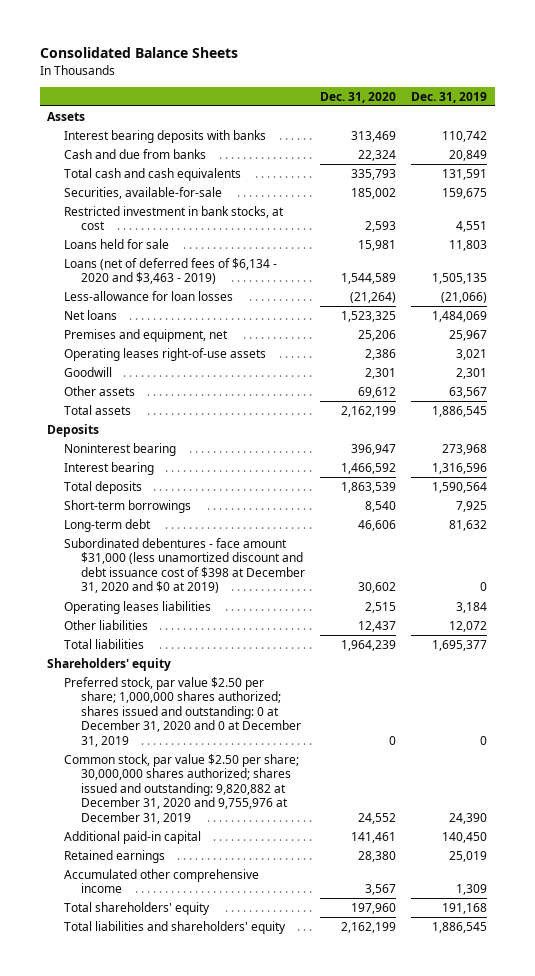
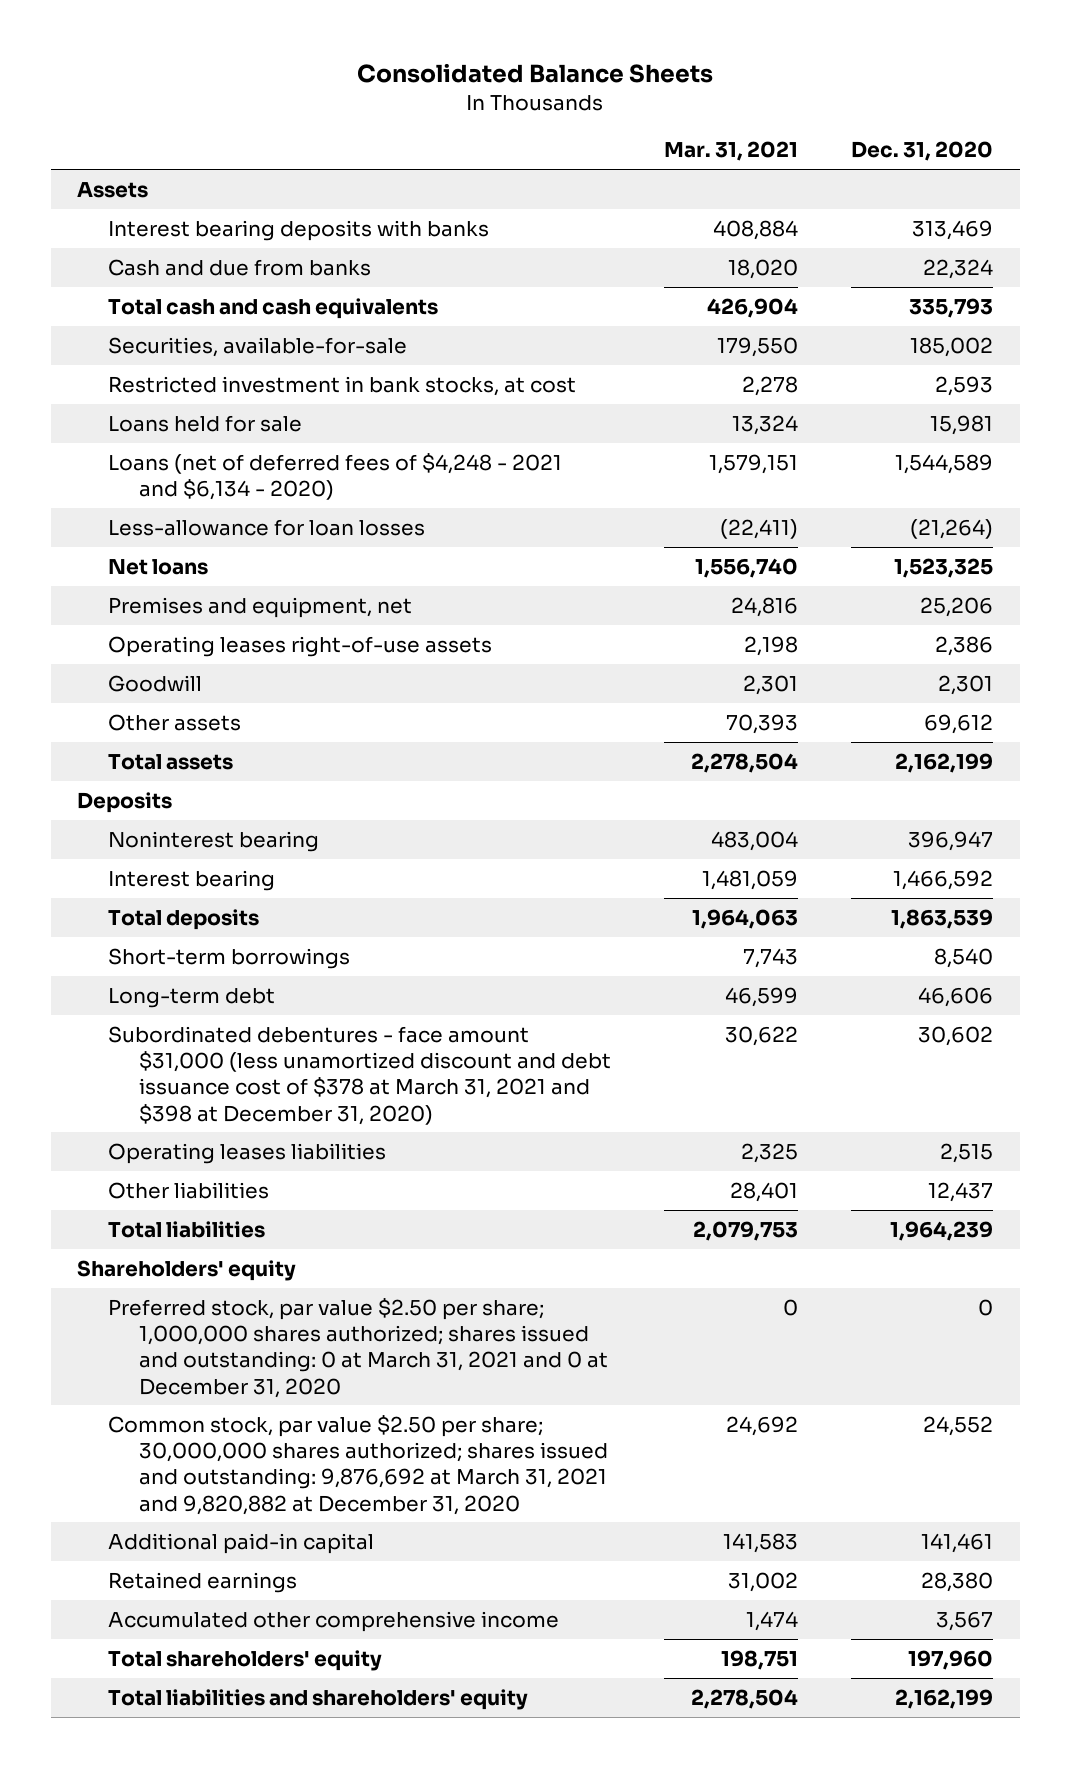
- | Dec. 31, 2020 | Dec. 31, 2019
+ | Mar. 31, 2021 | Dec. 31, 2020
- Loans (net of deferred fees of $6,134 - 2020 and $3,463 - 2019) | 1,544,589 | 1,505,135
+ Loans (net of deferred fees of $4,248 - 2021 and $6,134 - 2020) | 1,579,151 | 1,544,589
- Subordinated debentures - face amount $31,000 (less unamortized discount and debt issuance cost of $398 at December 31, 2020 and $0 at 2019) | 30,602 | 0
+ Subordinated debentures - face amount $31,000 (less unamortized discount and debt issuance cost of $378 at March 31, 2021 and $398 at December 31, 2020) | 30,622 | 30,602
- Preferred stock, par value $2.50 per share; 1,000,000 shares authorized; shares issued and outstanding: 0 at December 31, 2020 and 0 at December 31, 2019 | 0 | 0
- Common stock, par value $2.50 per share; 30,000,000 shares authorized; shares issued and outstanding: 9,820,882 at December 31, 2020 and 9,755,976 at December 31, 2019 | 24,552 | 24,390
+ Preferred stock, par value $2.50 per share; 1,000,000 shares authorized; shares issued and outstanding: 0 at March 31, 2021 and 0 at December 31, 2020 | 0 | 0
+ Common stock, par value $2.50 per share; 30,000,000 shares authorized; shares issued and outstanding: 9,876,692 at March 31, 2021 and 9,820,882 at December 31, 2020 | 24,692 | 24,552

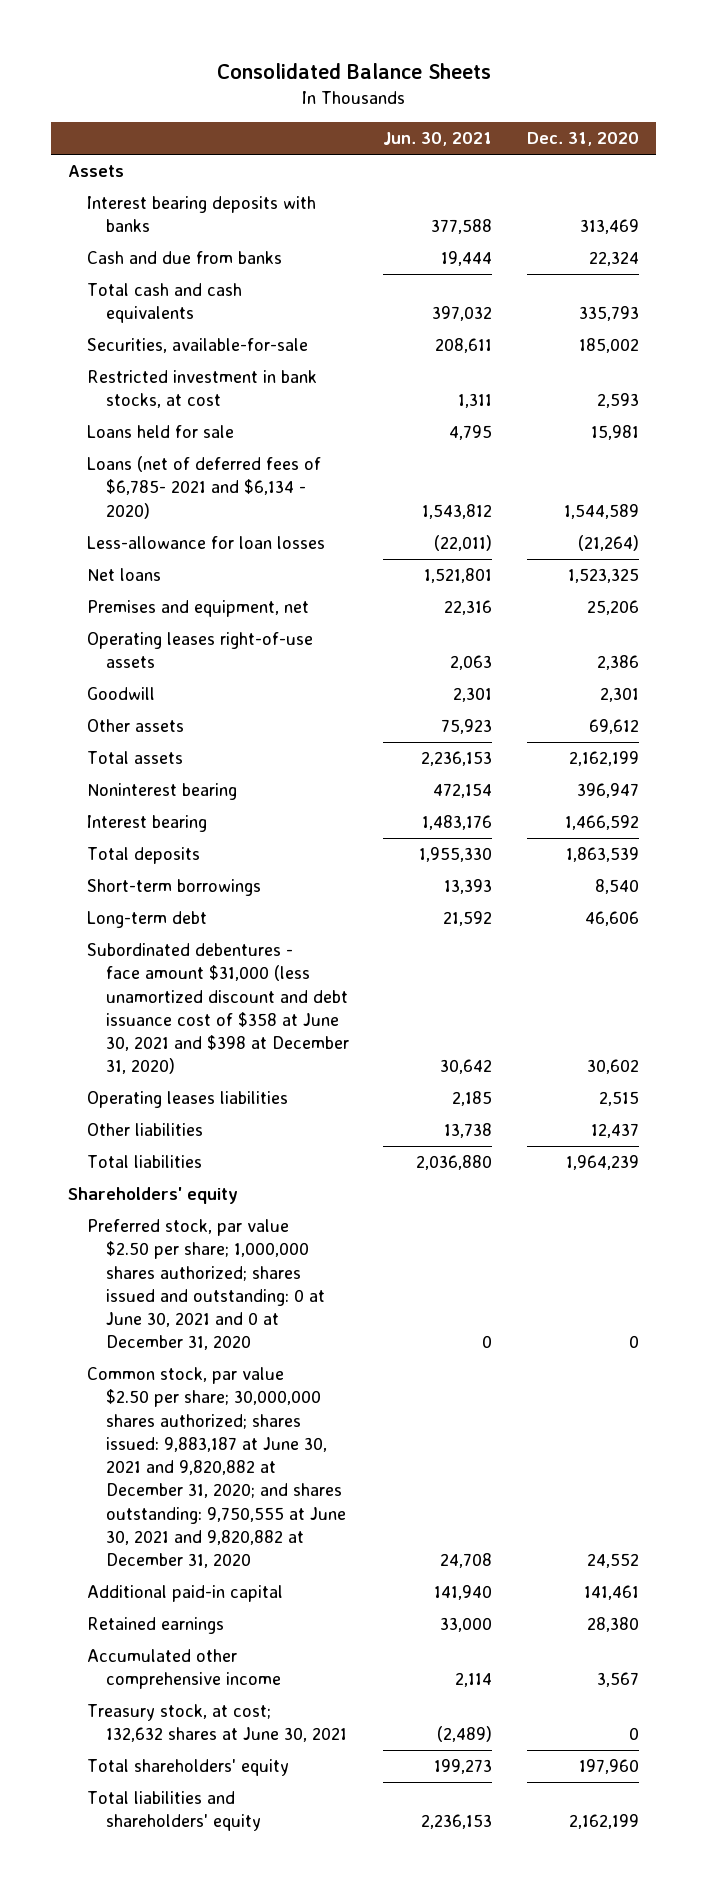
- | Mar. 31, 2021 | Dec. 31, 2020
+ | Jun. 30, 2021 | Dec. 31, 2020
- Loans (net of deferred fees of $4,248 - 2021 and $6,134 - 2020) | 1,579,151 | 1,544,589
+ Loans (net of deferred fees of $6,785- 2021 and $6,134 - 2020) | 1,543,812 | 1,544,589
- Deposits
- Subordinated debentures - face amount $31,000 (less unamortized discount and debt issuance cost of $378 at March 31, 2021 and $398 at December 31, 2020) | 30,622 | 30,602
+ Subordinated debentures - face amount $31,000 (less unamortized discount and debt issuance cost of $358 at June 30, 2021 and $398 at December 31, 2020) | 30,642 | 30,602
- Preferred stock, par value $2.50 per share; 1,000,000 shares authorized; shares issued and outstanding: 0 at March 31, 2021 and 0 at December 31, 2020 | 0 | 0
- Common stock, par value $2.50 per share; 30,000,000 shares authorized; shares issued and outstanding: 9,876,692 at March 31, 2021 and 9,820,882 at December 31, 2020 | 24,692 | 24,552
+ Preferred stock, par value $2.50 per share; 1,000,000 shares authorized; shares issued and outstanding: 0 at June 30, 2021 and 0 at December 31, 2020 | 0 | 0
+ Common stock, par value $2.50 per share; 30,000,000 shares authorized; shares issued: 9,883,187 at June 30, 2021 and 9,820,882 at December 31, 2020; and shares outstanding: 9,750,555 at June 30, 2021 and 9,820,882 at December 31, 2020 | 24,708 | 24,552
+ Treasury stock, at cost; 132,632 shares at June 30, 2021 | (2,489) | 0

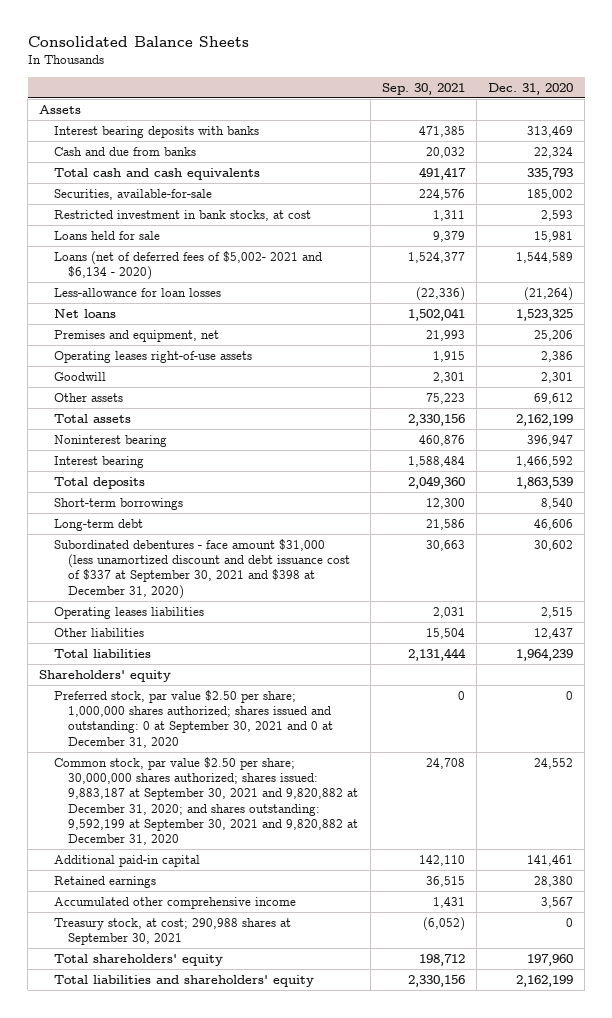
- | Jun. 30, 2021 | Dec. 31, 2020
+ | Sep. 30, 2021 | Dec. 31, 2020
- Loans (net of deferred fees of $6,785- 2021 and $6,134 - 2020) | 1,543,812 | 1,544,589
+ Loans (net of deferred fees of $5,002- 2021 and $6,134 - 2020) | 1,524,377 | 1,544,589
- Subordinated debentures - face amount $31,000 (less unamortized discount and debt issuance cost of $358 at June 30, 2021 and $398 at December 31, 2020) | 30,642 | 30,602
+ Subordinated debentures - face amount $31,000 (less unamortized discount and debt issuance cost of $337 at September 30, 2021 and $398 at December 31, 2020) | 30,663 | 30,602
- Preferred stock, par value $2.50 per share; 1,000,000 shares authorized; shares issued and outstanding: 0 at June 30, 2021 and 0 at December 31, 2020 | 0 | 0
- Common stock, par value $2.50 per share; 30,000,000 shares authorized; shares issued: 9,883,187 at June 30, 2021 and 9,820,882 at December 31, 2020; and shares outstanding: 9,750,555 at June 30, 2021 and 9,820,882 at December 31, 2020 | 24,708 | 24,552
+ Preferred stock, par value $2.50 per share; 1,000,000 shares authorized; shares issued and outstanding: 0 at September 30, 2021 and 0 at December 31, 2020 | 0 | 0
+ Common stock, par value $2.50 per share; 30,000,000 shares authorized; shares issued: 9,883,187 at September 30, 2021 and 9,820,882 at December 31, 2020; and shares outstanding: 9,592,199 at September 30, 2021 and 9,820,882 at December 31, 2020 | 24,708 | 24,552
- Treasury stock, at cost; 132,632 shares at June 30, 2021 | (2,489) | 0
+ Treasury stock, at cost; 290,988 shares at September 30, 2021 | (6,052) | 0

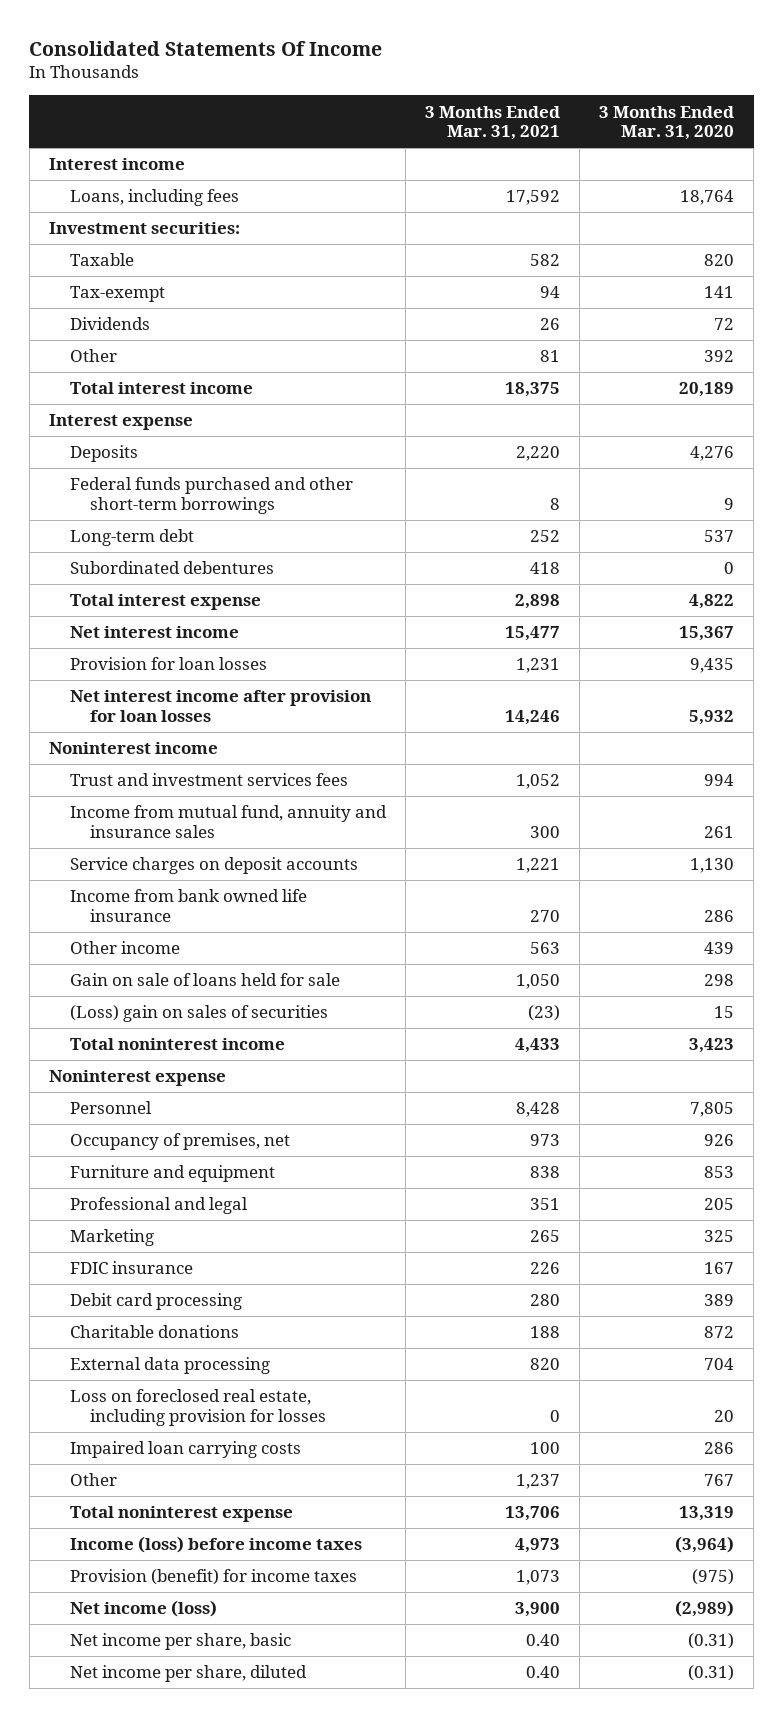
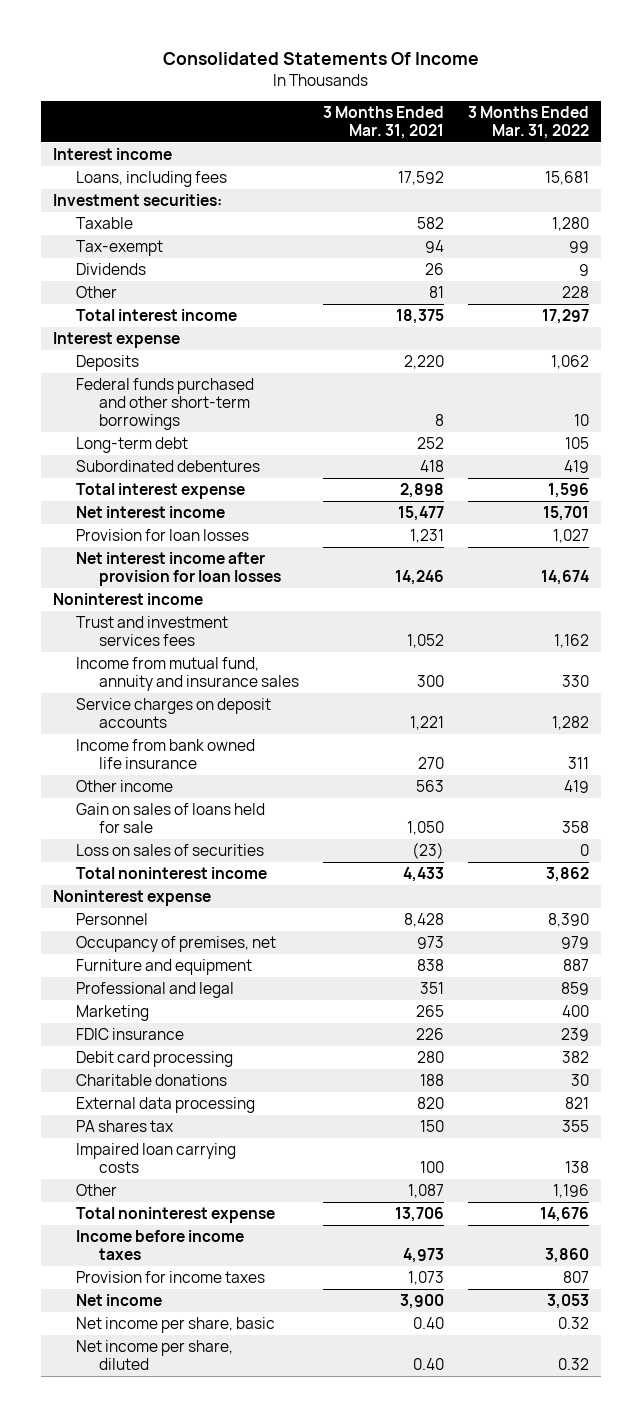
- | 3 Months Ended Mar. 31, 2021 | 3 Months Ended Mar. 31, 2020
+ | 3 Months Ended Mar. 31, 2021 | 3 Months Ended Mar. 31, 2022
- Gain on sale of loans held for sale | 1,050 | 298
- (Loss) gain on sales of securities | (23) | 15
+ Gain on sales of loans held for sale | 1,050 | 358
+ Loss on sales of securities | (23) | 0
- Loss on foreclosed real estate, including provision for losses | 0 | 20
+ PA shares tax | 150 | 355
- Other | 1,237 | 767
+ Other | 1,087 | 1,196
- Income (loss) before income taxes | 4,973 | (3,964)
- Provision (benefit) for income taxes | 1,073 | (975)
- Net income (loss) | 3,900 | (2,989)
+ Income before income taxes | 4,973 | 3,860
+ Provision for income taxes | 1,073 | 807
+ Net income | 3,900 | 3,053

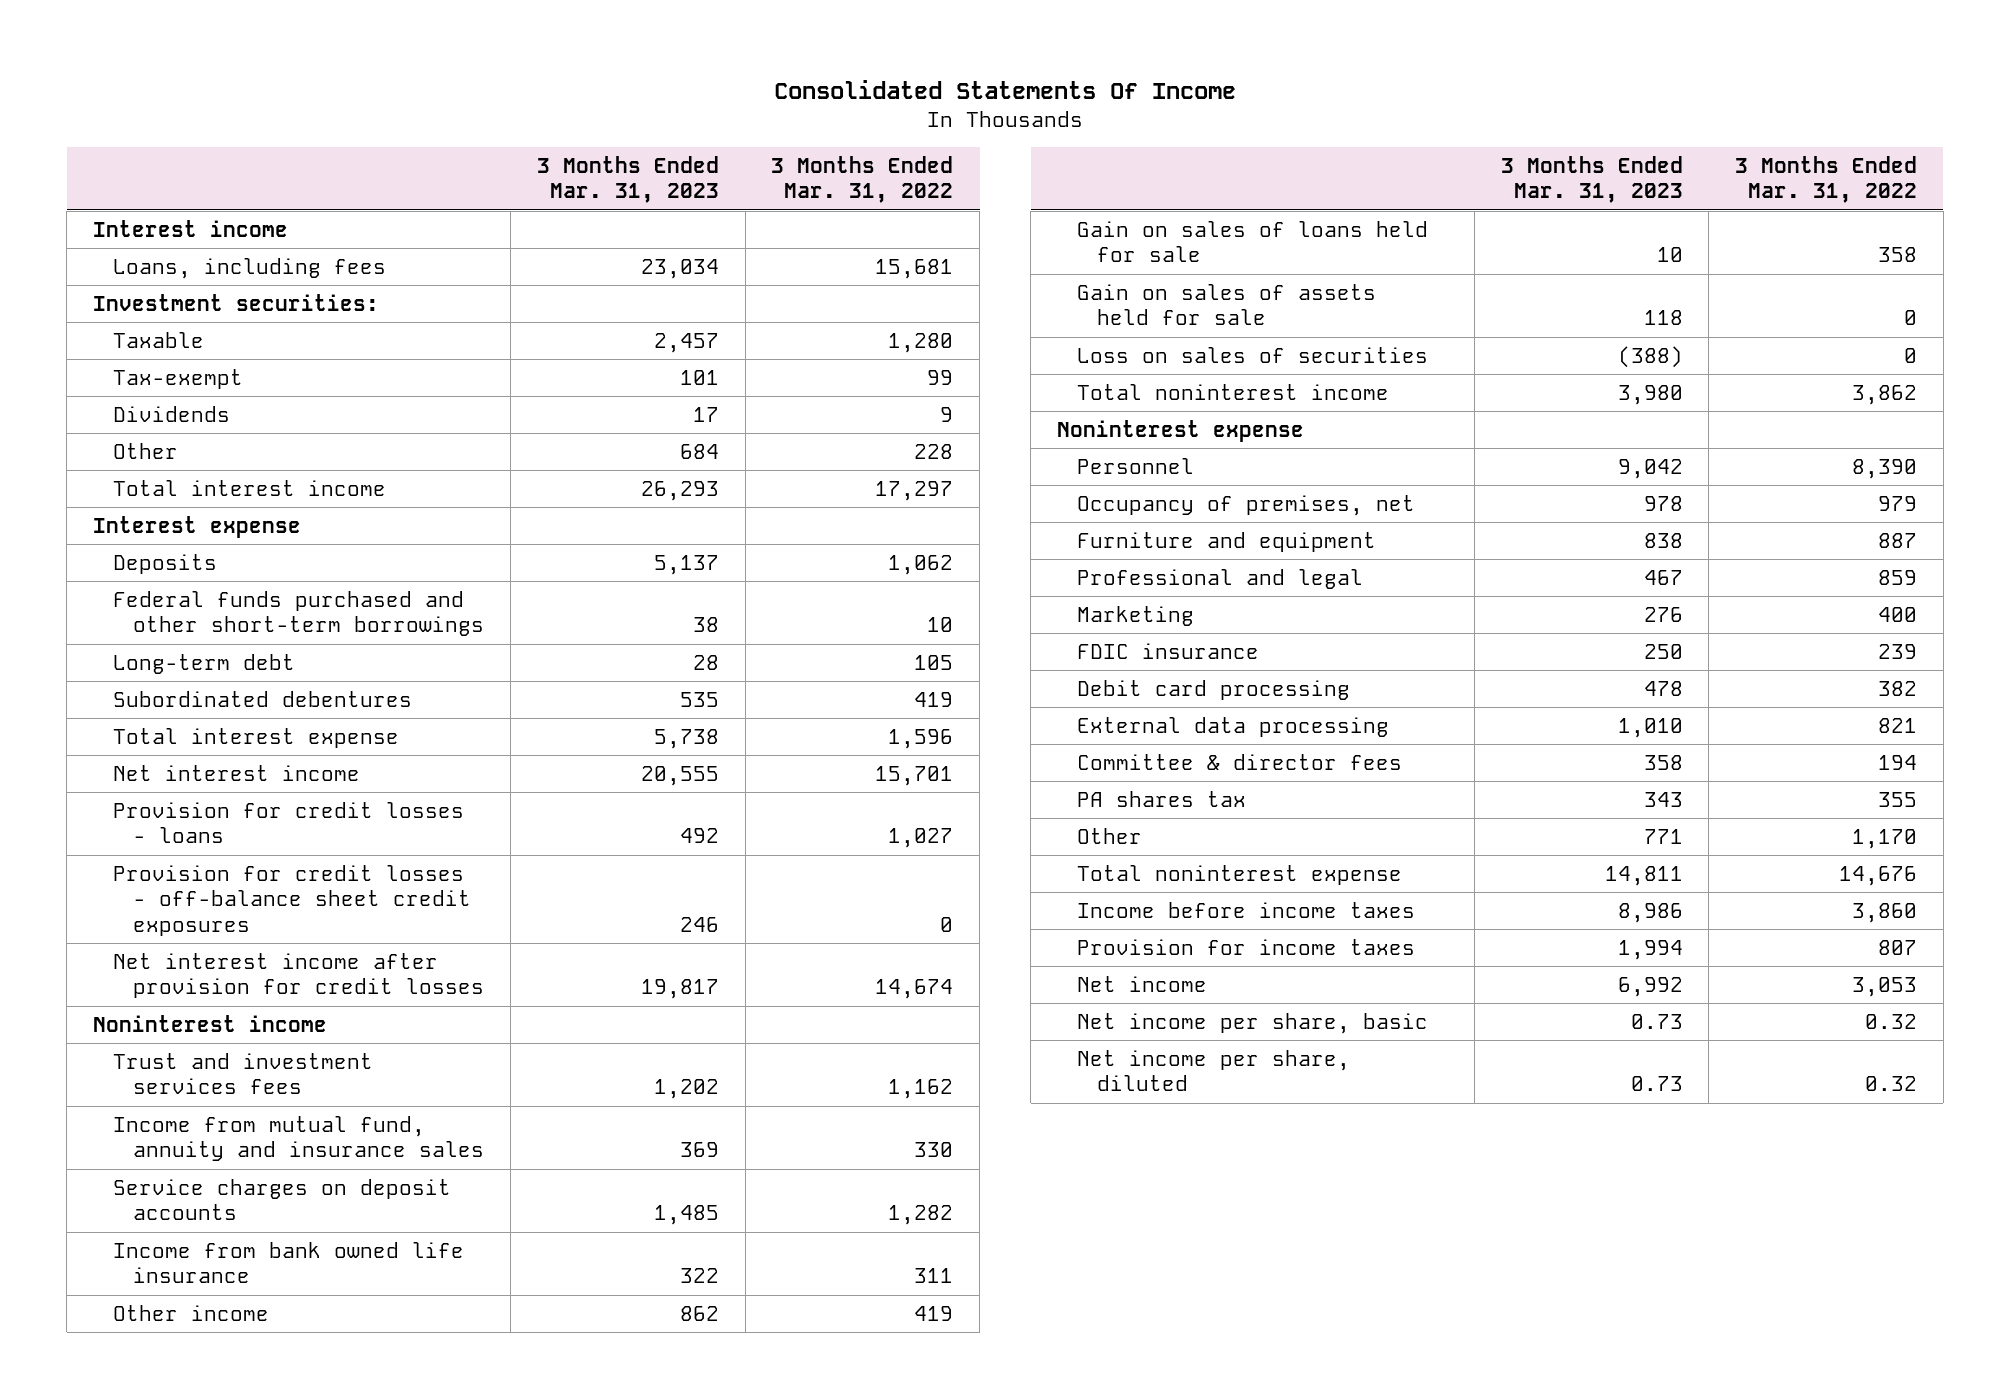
- | 3 Months Ended Mar. 31, 2021 | 3 Months Ended Mar. 31, 2022
+ | 3 Months Ended Mar. 31, 2023 | 3 Months Ended Mar. 31, 2022
- Provision for loan losses | 1,231 | 1,027
- Net interest income after provision for loan losses | 14,246 | 14,674
+ Provision for credit losses - loans | 492 | 1,027
+ Provision for credit losses - off-balance sheet credit exposures | 246 | 0
+ Net interest income after provision for credit losses | 19,817 | 14,674
+ Gain on sales of assets held for sale | 118 | 0
- Charitable donations | 188 | 30
+ Committee & director fees | 358 | 194
- Impaired loan carrying costs | 100 | 138
- Other | 1,087 | 1,196
+ Other | 771 | 1,170

